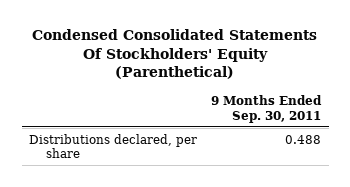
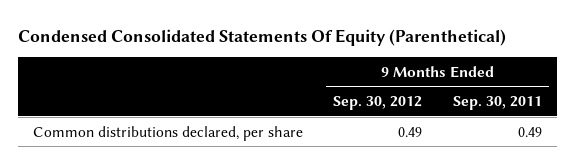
- Condensed Consolidated Statements Of Stockholders' Equity (Parenthetical)
+ Condensed Consolidated Statements Of Equity (Parenthetical)
- | 9 Months Ended Sep. 30, 2011
+ | 9 Months Ended Sep. 30, 2012 | 9 Months Ended Sep. 30, 2011
- Distributions declared, per share | 0.488
+ Common distributions declared, per share | 0.49 | 0.49

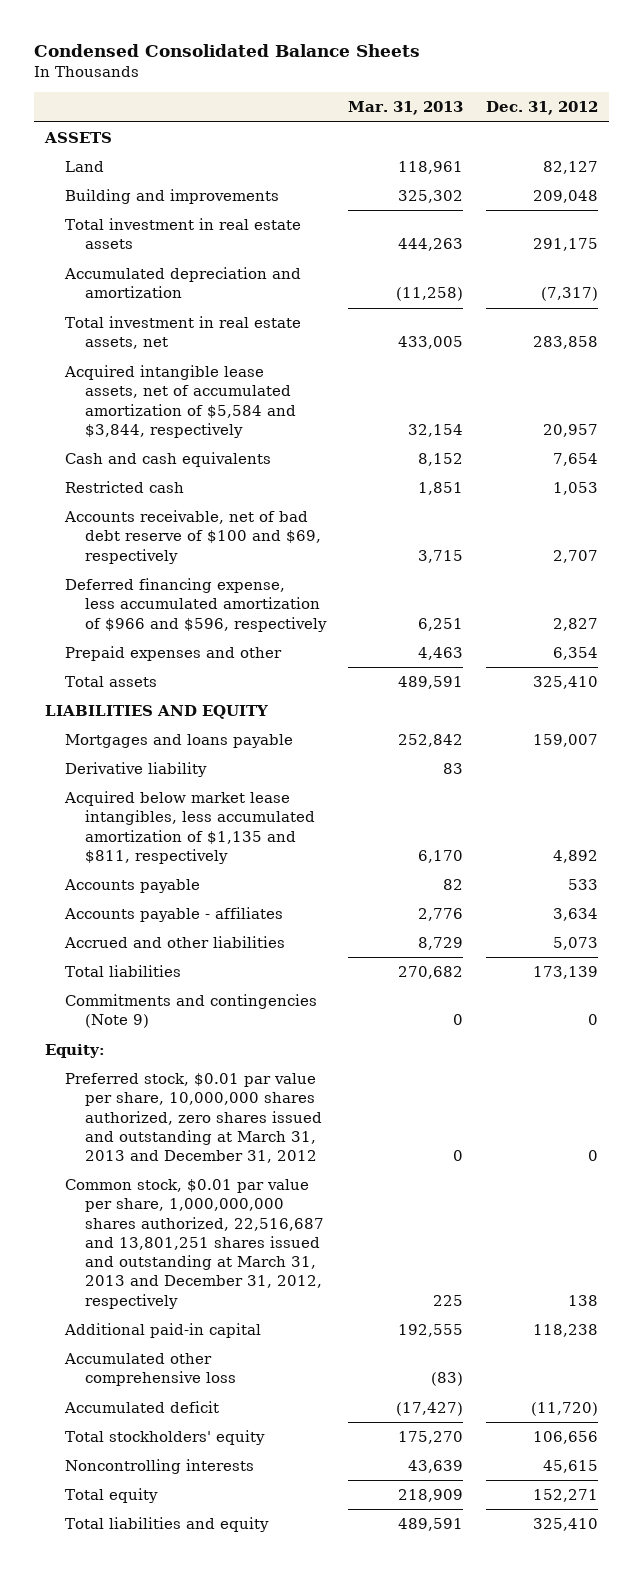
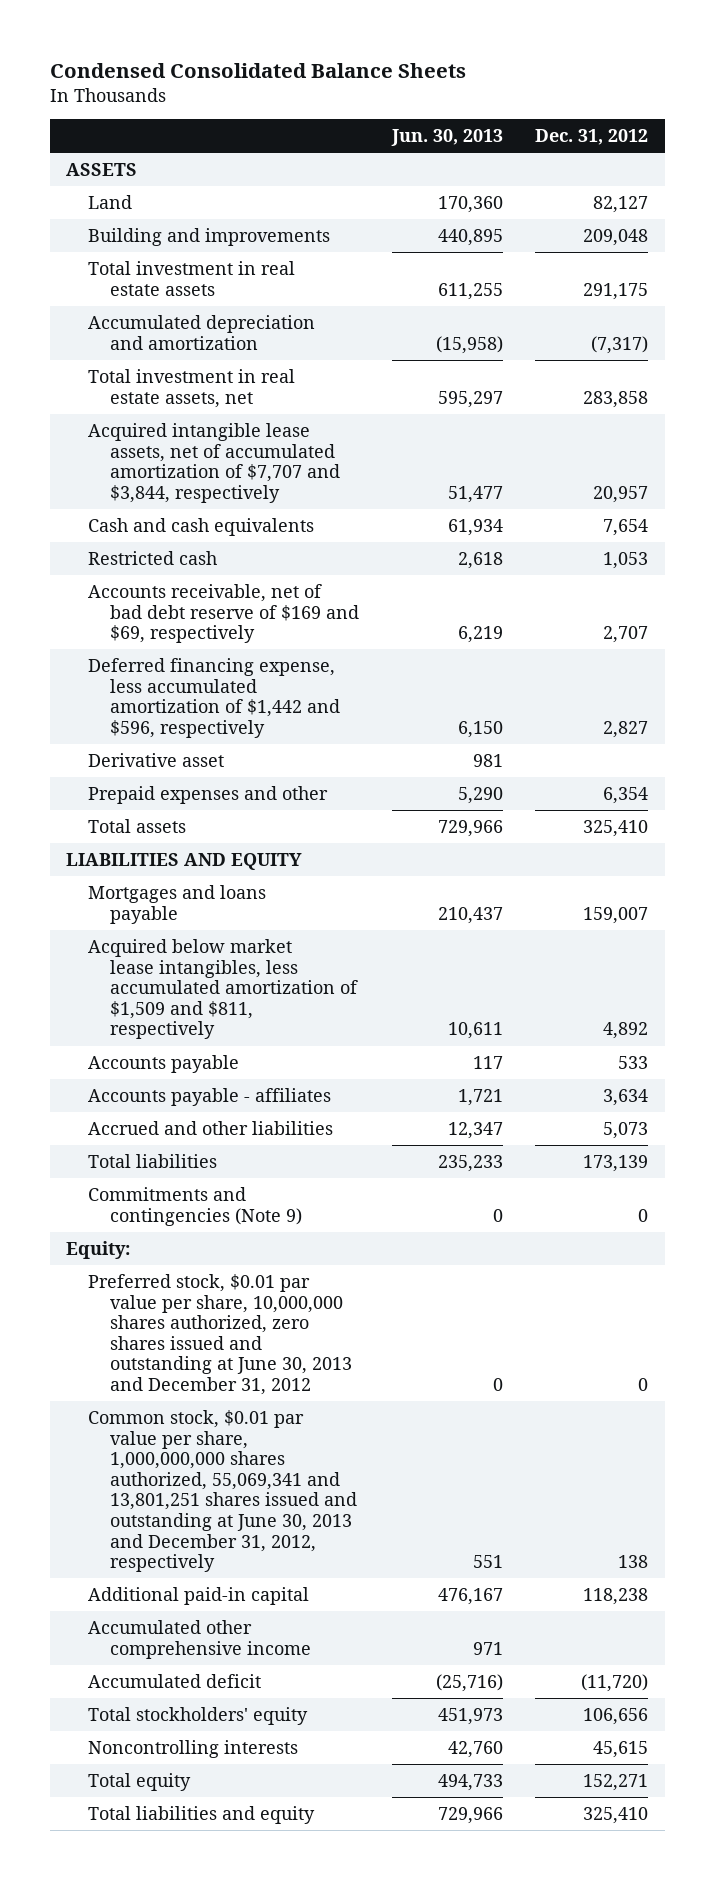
- | Mar. 31, 2013 | Dec. 31, 2012
+ | Jun. 30, 2013 | Dec. 31, 2012
- Acquired intangible lease assets, net of accumulated amortization of $5,584 and $3,844, respectively | 32,154 | 20,957
+ Acquired intangible lease assets, net of accumulated amortization of $7,707 and $3,844, respectively | 51,477 | 20,957
- Accounts receivable, net of bad debt reserve of $100 and $69, respectively | 3,715 | 2,707
- Deferred financing expense, less accumulated amortization of $966 and $596, respectively | 6,251 | 2,827
+ Accounts receivable, net of bad debt reserve of $169 and $69, respectively | 6,219 | 2,707
+ Deferred financing expense, less accumulated amortization of $1,442 and $596, respectively | 6,150 | 2,827
+ Derivative asset | 981 |
- Derivative liability | 83 |
- Acquired below market lease intangibles, less accumulated amortization of $1,135 and $811, respectively | 6,170 | 4,892
+ Acquired below market lease intangibles, less accumulated amortization of $1,509 and $811, respectively | 10,611 | 4,892
- Preferred stock, $0.01 par value per share, 10,000,000 shares authorized, zero shares issued and outstanding at March 31, 2013 and December 31, 2012 | 0 | 0
- Common stock, $0.01 par value per share, 1,000,000,000 shares authorized, 22,516,687 and 13,801,251 shares issued and outstanding at March 31, 2013 and December 31, 2012, respectively | 225 | 138
+ Preferred stock, $0.01 par value per share, 10,000,000 shares authorized, zero shares issued and outstanding at June 30, 2013 and December 31, 2012 | 0 | 0
+ Common stock, $0.01 par value per share, 1,000,000,000 shares authorized, 55,069,341 and 13,801,251 shares issued and outstanding at June 30, 2013 and December 31, 2012, respectively | 551 | 138
- Accumulated other comprehensive loss | (83) |
+ Accumulated other comprehensive income | 971 |

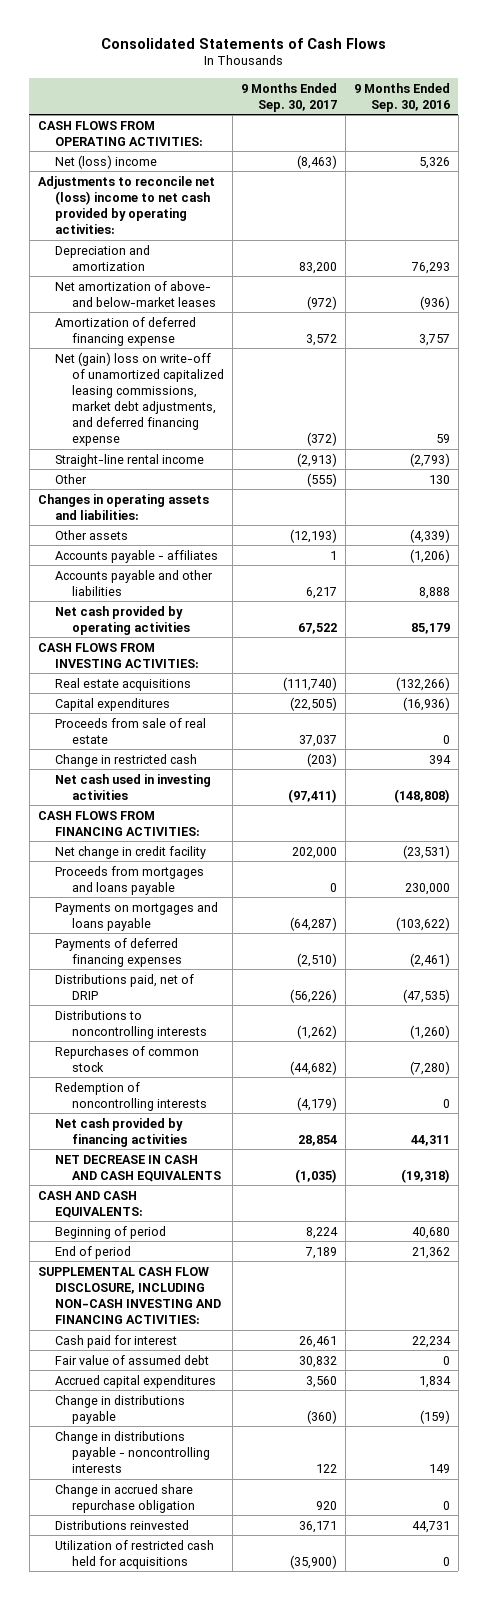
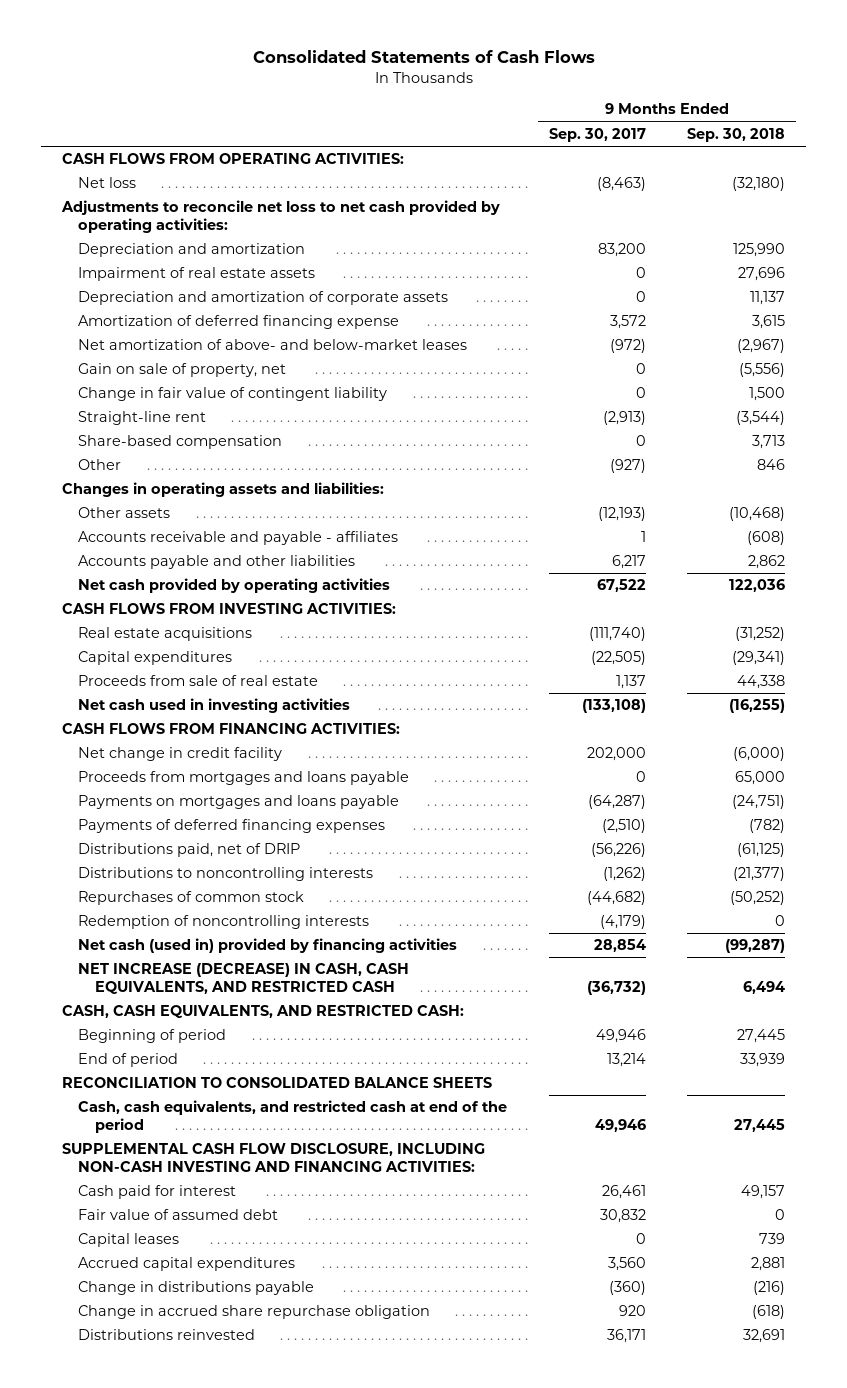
- | 9 Months Ended Sep. 30, 2017 | 9 Months Ended Sep. 30, 2016
+ | 9 Months Ended Sep. 30, 2017 | 9 Months Ended Sep. 30, 2018
- Net (loss) income | (8,463) | 5,326
- Adjustments to reconcile net (loss) income to net cash provided by operating activities:
+ Net loss | (8,463) | (32,180)
+ Adjustments to reconcile net loss to net cash provided by operating activities:
+ Impairment of real estate assets | 0 | 27,696
+ Depreciation and amortization of corporate assets | 0 | 11,137
- Net (gain) loss on write-off of unamortized capitalized leasing commissions, market debt adjustments, and deferred financing expense | (372) | 59
- Straight-line rental income | (2,913) | (2,793)
- Other | (555) | 130
moved down: Net amortization of above- and below-market leases | (972) | (2,967)
+ Gain on sale of property, net | 0 | (5,556)
+ Change in fair value of contingent liability | 0 | 1,500
+ Straight-line rent | (2,913) | (3,544)
+ Share-based compensation | 0 | 3,713
+ Other | (927) | 846
- Accounts payable - affiliates | 1 | (1,206)
+ Accounts receivable and payable - affiliates | 1 | (608)
- Proceeds from sale of real estate | 37,037 | 0
- Change in restricted cash | (203) | 394
- Net cash used in investing activities | (97,411) | (148,808)
+ Proceeds from sale of real estate | 1,137 | 44,338
+ Net cash used in investing activities | (133,108) | (16,255)
- Net cash provided by financing activities | 28,854 | 44,311
- NET DECREASE IN CASH AND CASH EQUIVALENTS | (1,035) | (19,318)
- CASH AND CASH EQUIVALENTS:
- Beginning of period | 8,224 | 40,680
- End of period | 7,189 | 21,362
+ Net cash (used in) provided by financing activities | 28,854 | (99,287)
+ NET INCREASE (DECREASE) IN CASH, CASH EQUIVALENTS, AND RESTRICTED CASH | (36,732) | 6,494
+ CASH, CASH EQUIVALENTS, AND RESTRICTED CASH:
+ Beginning of period | 49,946 | 27,445
+ End of period | 13,214 | 33,939
+ RECONCILIATION TO CONSOLIDATED BALANCE SHEETS
+ Cash, cash equivalents, and restricted cash at end of the period | 49,946 | 27,445
+ Capital leases | 0 | 739
- Change in distributions payable - noncontrolling interests | 122 | 149
- Utilization of restricted cash held for acquisitions | (35,900) | 0

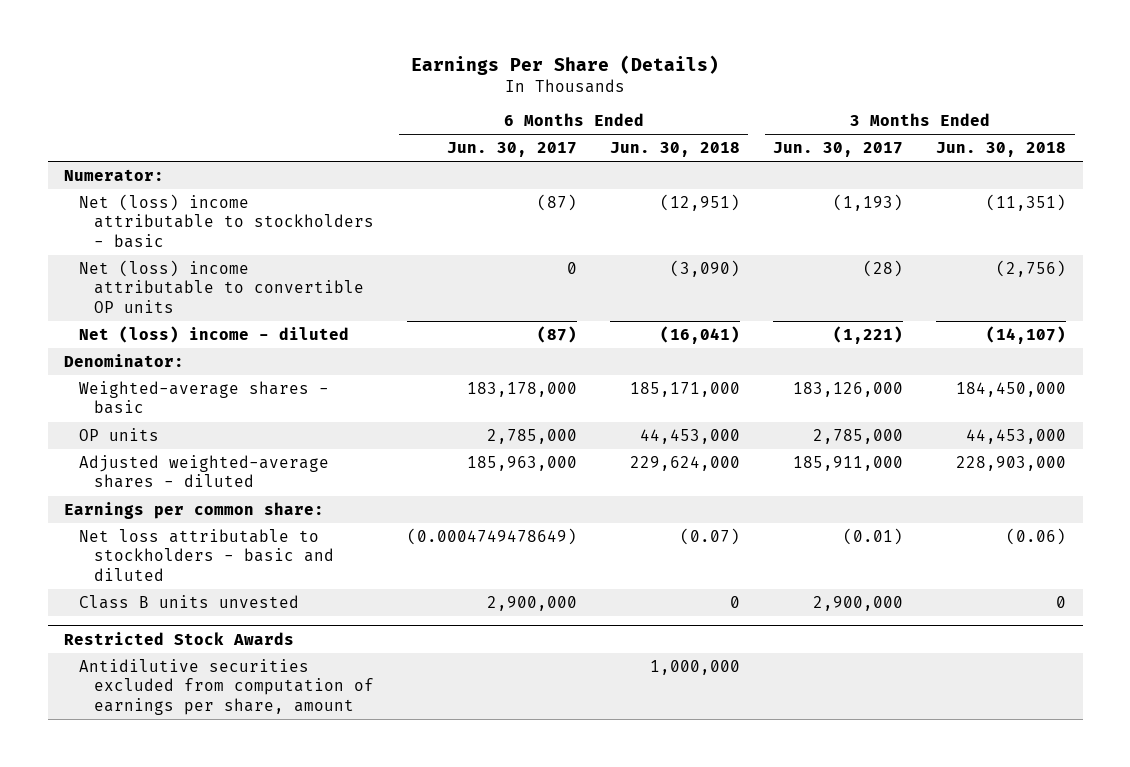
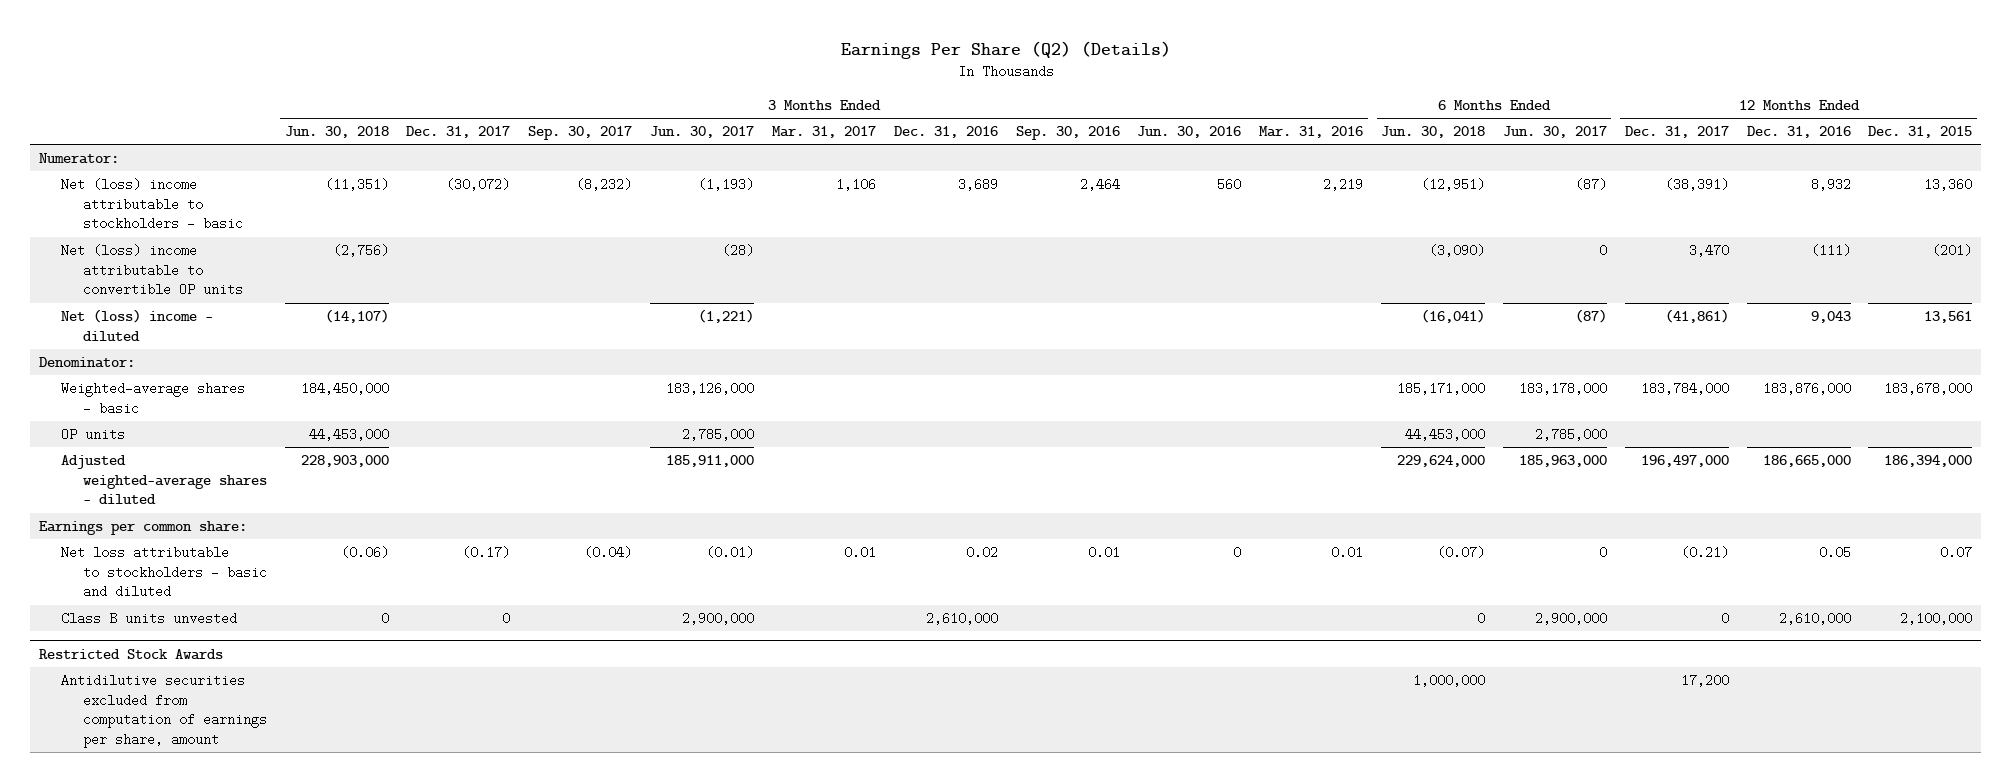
- Earnings Per Share (Details)
+ Earnings Per Share (Q2) (Details)
- | 6 Months Ended Jun. 30, 2017 | 6 Months Ended Jun. 30, 2018 | 3 Months Ended Jun. 30, 2017 | 3 Months Ended Jun. 30, 2018
+ | 3 Months Ended Jun. 30, 2018 | 3 Months Ended Dec. 31, 2017 | 3 Months Ended Sep. 30, 2017 | 3 Months Ended Jun. 30, 2017 | 3 Months Ended Mar. 31, 2017 | 3 Months Ended Dec. 31, 2016 | 3 Months Ended Sep. 30, 2016 | 3 Months Ended Jun. 30, 2016 | 3 Months Ended Mar. 31, 2016 | 6 Months Ended Jun. 30, 2018 | 6 Months Ended Jun. 30, 2017 | 12 Months Ended Dec. 31, 2017 | 12 Months Ended Dec. 31, 2016 | 12 Months Ended Dec. 31, 2015
- Net loss attributable to stockholders - basic and diluted | (0.0004749478649) | (0.07) | (0.01) | (0.06)
+ Net loss attributable to stockholders - basic and diluted | (0.06) | (0.17) | (0.04) | (0.01) | 0.01 | 0.02 | 0.01 | 0 | 0.01 | (0.07) | 0 | (0.21) | 0.05 | 0.07

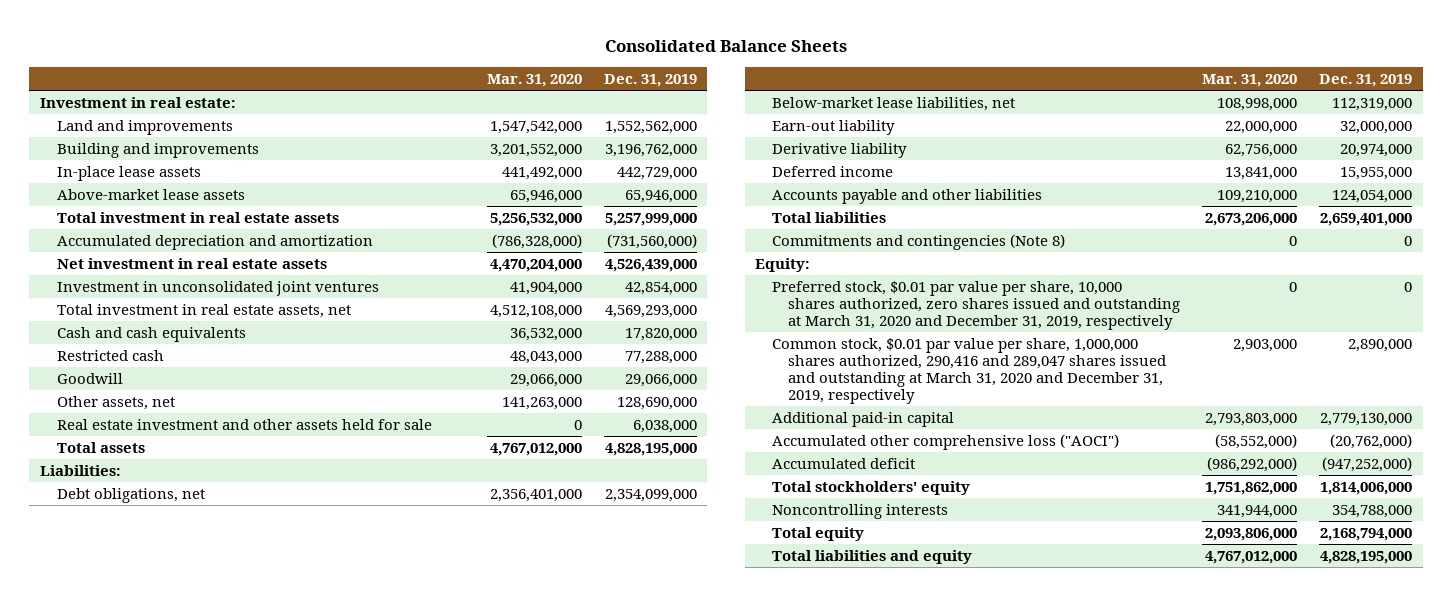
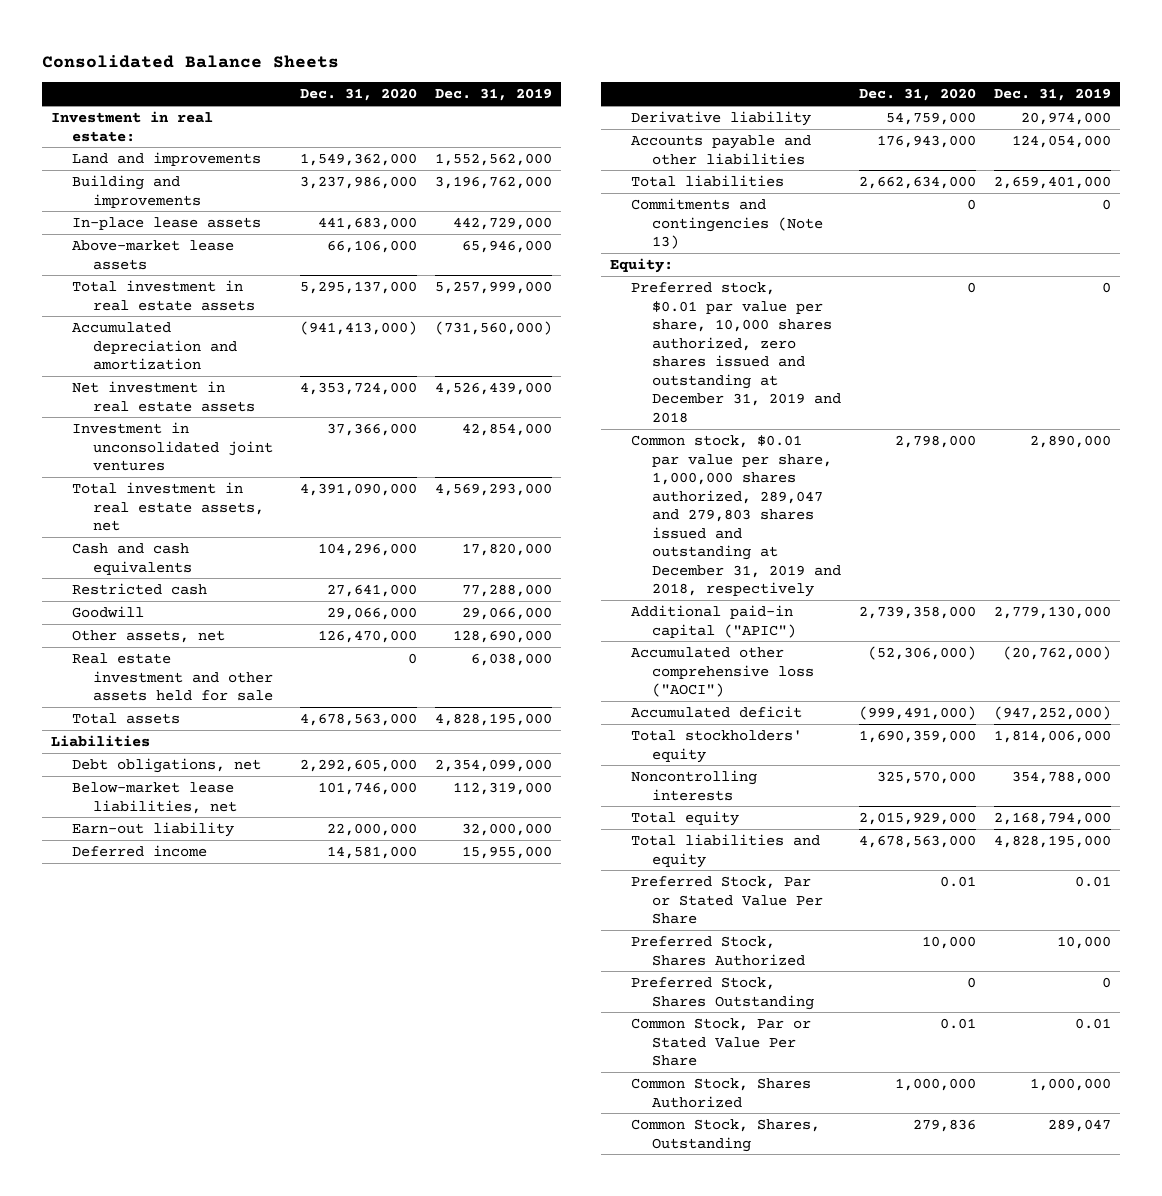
- | Mar. 31, 2020 | Dec. 31, 2019
+ | Dec. 31, 2020 | Dec. 31, 2019
- Liabilities:
+ Liabilities
moved down: Derivative liability | 54,759,000 | 20,974,000
- Commitments and contingencies (Note 8) | 0 | 0
+ Commitments and contingencies (Note 13) | 0 | 0
- Preferred stock, $0.01 par value per share, 10,000 shares authorized, zero shares issued and outstanding at March 31, 2020 and December 31, 2019, respectively | 0 | 0
- Common stock, $0.01 par value per share, 1,000,000 shares authorized, 290,416 and 289,047 shares issued and outstanding at March 31, 2020 and December 31, 2019, respectively | 2,903,000 | 2,890,000
- Additional paid-in capital | 2,793,803,000 | 2,779,130,000
+ Preferred stock, $0.01 par value per share, 10,000 shares authorized, zero shares issued and outstanding at December 31, 2019 and 2018 | 0 | 0
+ Common stock, $0.01 par value per share, 1,000,000 shares authorized, 289,047 and 279,803 shares issued and outstanding at December 31, 2019 and 2018, respectively | 2,798,000 | 2,890,000
+ Additional paid-in capital ("APIC") | 2,739,358,000 | 2,779,130,000
+ Preferred Stock, Par or Stated Value Per Share | 0.01 | 0.01
+ Preferred Stock, Shares Authorized | 10,000 | 10,000
+ Preferred Stock, Shares Outstanding | 0 | 0
+ Common Stock, Par or Stated Value Per Share | 0.01 | 0.01
+ Common Stock, Shares Authorized | 1,000,000 | 1,000,000
+ Common Stock, Shares, Outstanding | 279,836 | 289,047

